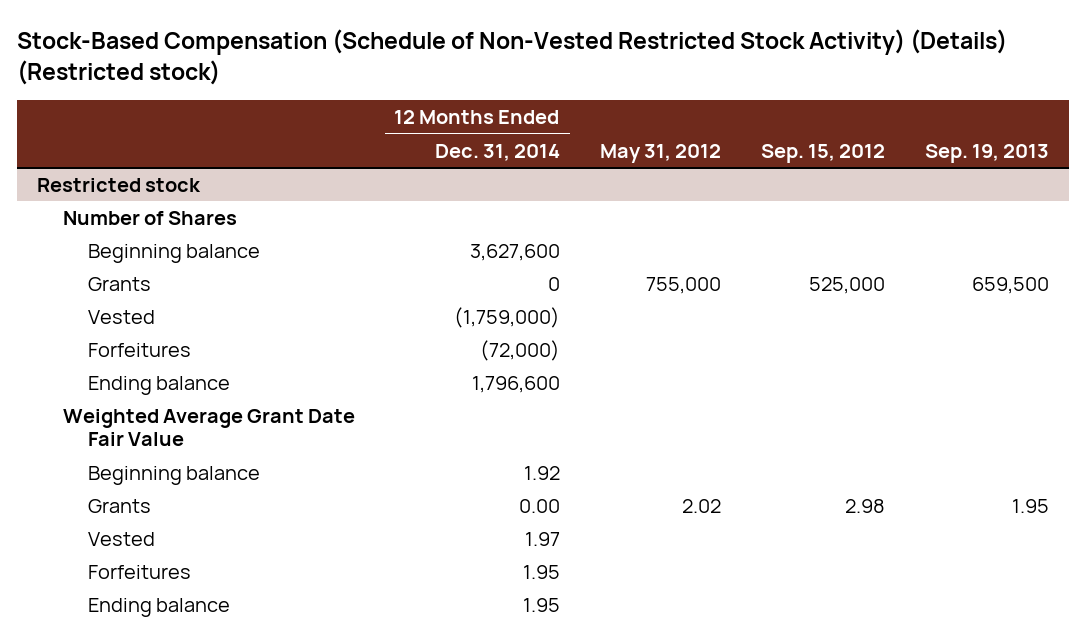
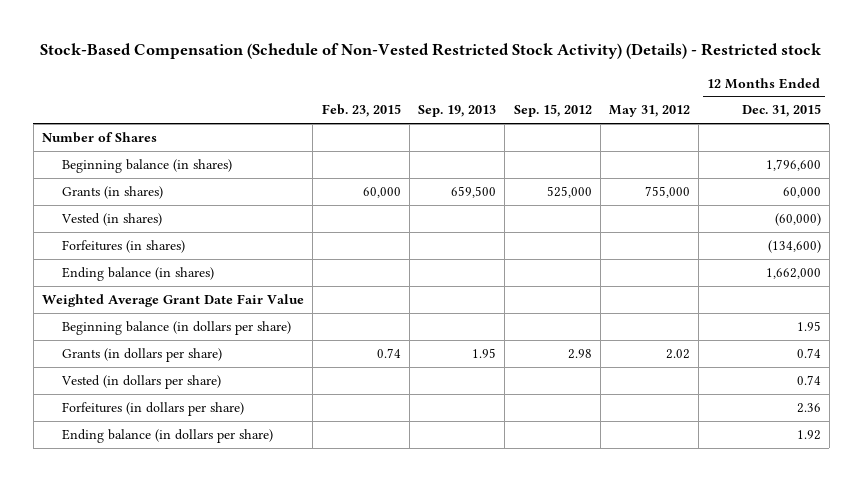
- Stock-Based Compensation (Schedule of Non-Vested Restricted Stock Activity) (Details) (Restricted stock)
+ Stock-Based Compensation (Schedule of Non-Vested Restricted Stock Activity) (Details) - Restricted stock
- | 12 Months Ended Dec. 31, 2014 | May 31, 2012 | Sep. 15, 2012 | Sep. 19, 2013
+ | Feb. 23, 2015 | Sep. 19, 2013 | Sep. 15, 2012 | May 31, 2012 | 12 Months Ended Dec. 31, 2015
- Restricted stock
- Number of Shares
- Beginning balance | 3,627,600 | | |
- Grants | 0 | 755,000 | 525,000 | 659,500
- Vested | (1,759,000) | | |
- Forfeitures | (72,000) | | |
- Ending balance | 1,796,600 | | |
- Weighted Average Grant Date Fair Value
- Beginning balance | 1.92 | | |
- Grants | 0.00 | 2.02 | 2.98 | 1.95
- Vested | 1.97 | | |
- Forfeitures | 1.95 | | |
- Ending balance | 1.95 | | |
+ Number of Shares
+ Beginning balance (in shares) | | | | | 1,796,600
+ Grants (in shares) | 60,000 | 659,500 | 525,000 | 755,000 | 60,000
+ Vested (in shares) | | | | | (60,000)
+ Forfeitures (in shares) | | | | | (134,600)
+ Ending balance (in shares) | | | | | 1,662,000
+ Weighted Average Grant Date Fair Value
+ Beginning balance (in dollars per share) | | | | | 1.95
+ Grants (in dollars per share) | 0.74 | 1.95 | 2.98 | 2.02 | 0.74
+ Vested (in dollars per share) | | | | | 0.74
+ Forfeitures (in dollars per share) | | | | | 2.36
+ Ending balance (in dollars per share) | | | | | 1.92

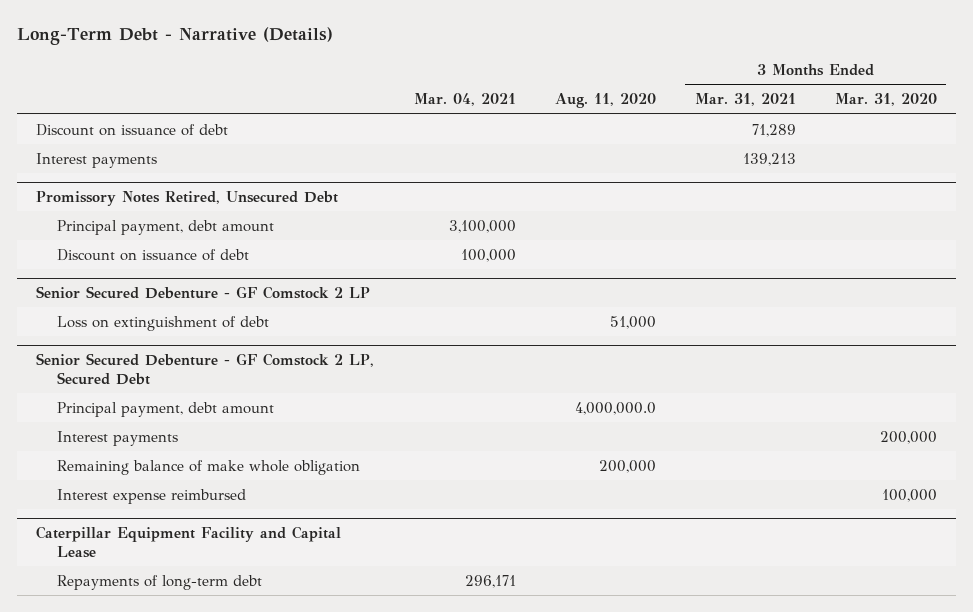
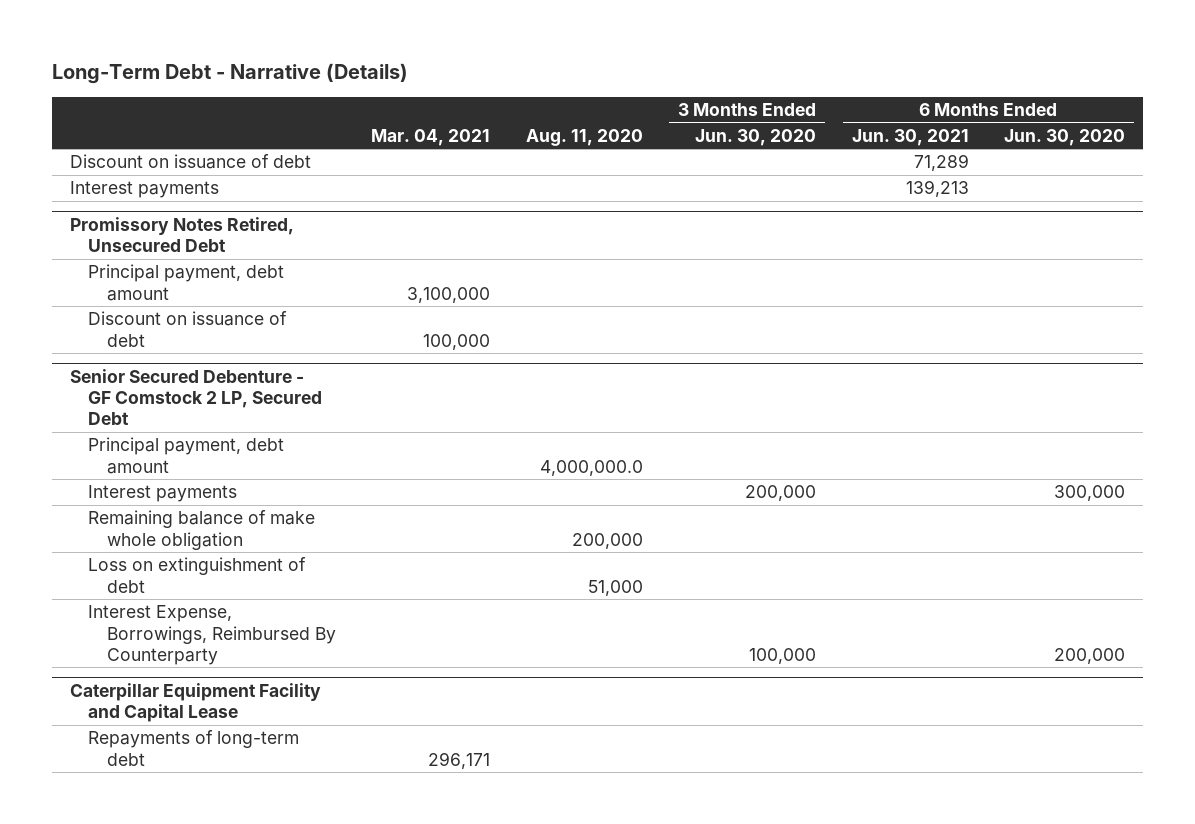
- | Mar. 04, 2021 | Aug. 11, 2020 | 3 Months Ended Mar. 31, 2021 | 3 Months Ended Mar. 31, 2020
+ | Mar. 04, 2021 | Aug. 11, 2020 | 3 Months Ended Jun. 30, 2020 | 6 Months Ended Jun. 30, 2021 | 6 Months Ended Jun. 30, 2020
- Senior Secured Debenture - GF Comstock 2 LP
- Loss on extinguishment of debt | | 51,000 | |
@ Senior Secured Debenture - GF Comstock 2 LP, Secured Debt
- Interest expense reimbursed | | | | 100,000
+ Loss on extinguishment of debt | | 51,000 | | |
+ Interest Expense, Borrowings, Reimbursed By Counterparty | | | 100,000 | | 200,000

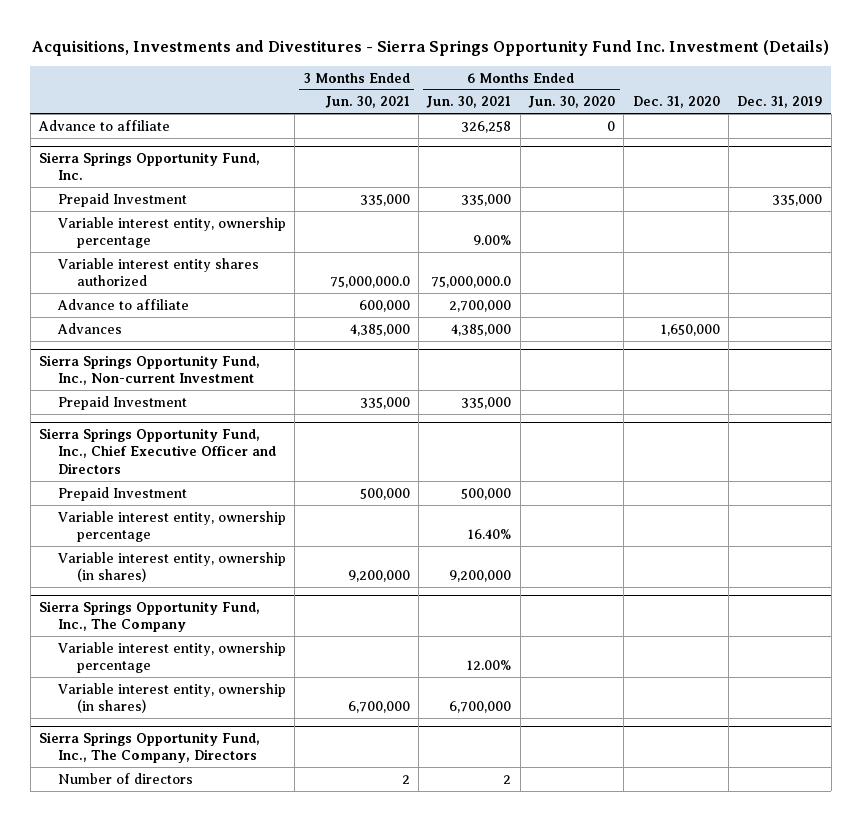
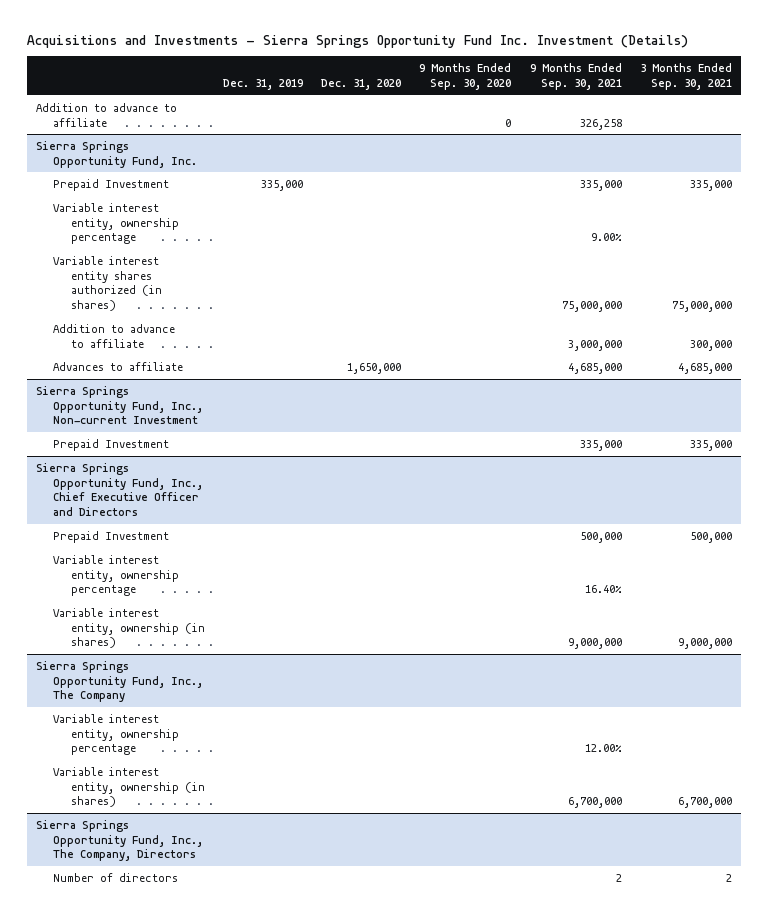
- Acquisitions, Investments and Divestitures - Sierra Springs Opportunity Fund Inc. Investment (Details)
+ Acquisitions and Investments - Sierra Springs Opportunity Fund Inc. Investment (Details)
- | 3 Months Ended Jun. 30, 2021 | 6 Months Ended Jun. 30, 2021 | 6 Months Ended Jun. 30, 2020 | Dec. 31, 2020 | Dec. 31, 2019
+ | Dec. 31, 2019 | Dec. 31, 2020 | 9 Months Ended Sep. 30, 2020 | 9 Months Ended Sep. 30, 2021 | 3 Months Ended Sep. 30, 2021
- Advance to affiliate | | 326,258 | 0 | |
+ Addition to advance to affiliate | | | 0 | 326,258 |
@ Sierra Springs Opportunity Fund, Inc.
- Variable interest entity shares authorized | 75,000,000.0 | 75,000,000.0 | | |
- Advance to affiliate | 600,000 | 2,700,000 | | |
- Advances | 4,385,000 | 4,385,000 | | 1,650,000 |
+ Variable interest entity shares authorized (in shares) | | | | 75,000,000 | 75,000,000
+ Addition to advance to affiliate | | | | 3,000,000 | 300,000
+ Advances to affiliate | | 1,650,000 | | 4,685,000 | 4,685,000

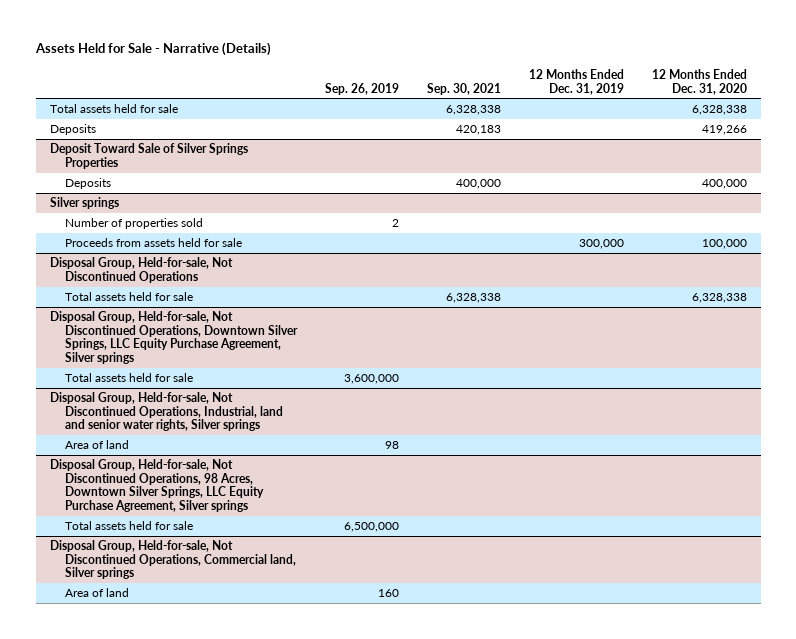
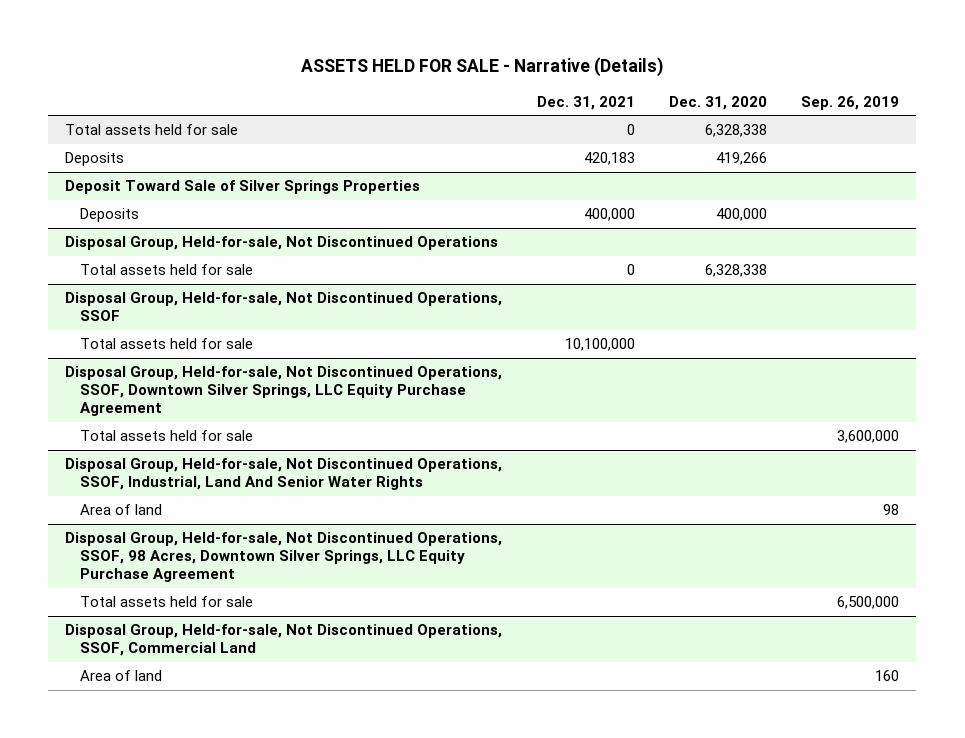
- Assets Held for Sale - Narrative (Details)
+ ASSETS HELD FOR SALE - Narrative (Details)
- | Sep. 26, 2019 | Sep. 30, 2021 | 12 Months Ended Dec. 31, 2019 | 12 Months Ended Dec. 31, 2020
+ | Dec. 31, 2021 | Dec. 31, 2020 | Sep. 26, 2019
- Silver springs
- Number of properties sold | 2 | | |
- Proceeds from assets held for sale | | | 300,000 | 100,000
- Disposal Group, Held-for-sale, Not Discontinued Operations, Downtown Silver Springs, LLC Equity Purchase Agreement, Silver springs
+ Disposal Group, Held-for-sale, Not Discontinued Operations, SSOF
+ Total assets held for sale | 10,100,000 | |
+ Disposal Group, Held-for-sale, Not Discontinued Operations, SSOF, Downtown Silver Springs, LLC Equity Purchase Agreement
- Disposal Group, Held-for-sale, Not Discontinued Operations, Industrial, land and senior water rights, Silver springs
+ Disposal Group, Held-for-sale, Not Discontinued Operations, SSOF, Industrial, Land And Senior Water Rights
- Disposal Group, Held-for-sale, Not Discontinued Operations, 98 Acres, Downtown Silver Springs, LLC Equity Purchase Agreement, Silver springs
+ Disposal Group, Held-for-sale, Not Discontinued Operations, SSOF, 98 Acres, Downtown Silver Springs, LLC Equity Purchase Agreement
- Disposal Group, Held-for-sale, Not Discontinued Operations, Commercial land, Silver springs
+ Disposal Group, Held-for-sale, Not Discontinued Operations, SSOF, Commercial Land

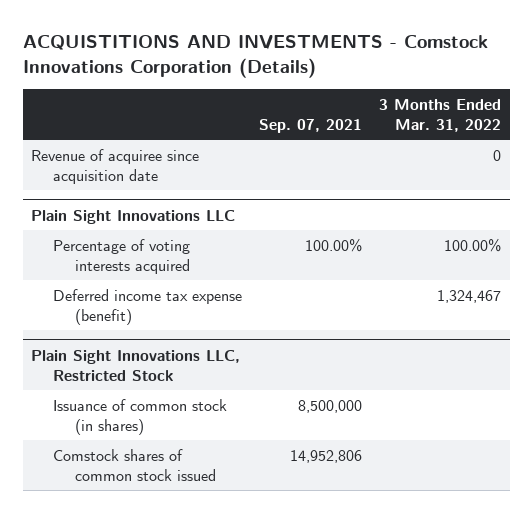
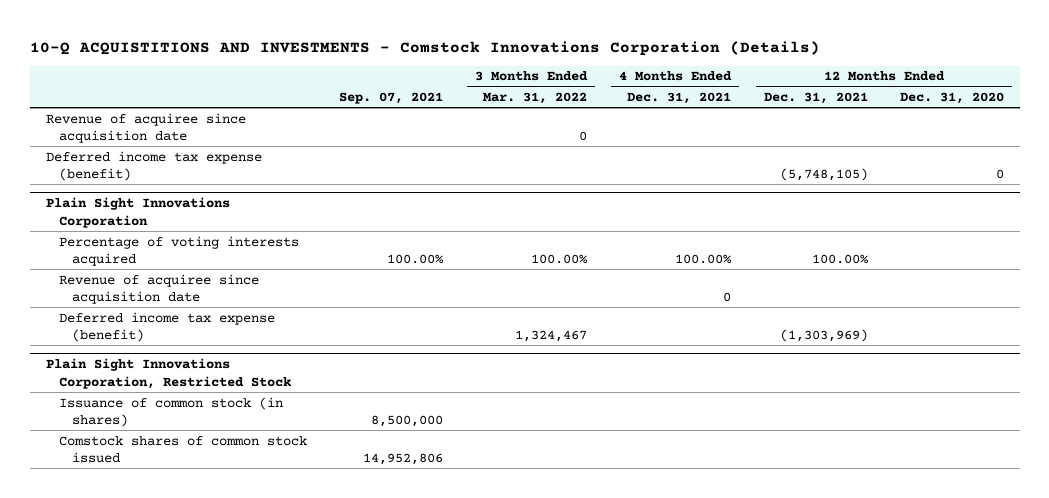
- ACQUISTITIONS AND INVESTMENTS - Comstock Innovations Corporation (Details)
+ 10-Q ACQUISTITIONS AND INVESTMENTS - Comstock Innovations Corporation (Details)
- | Sep. 07, 2021 | 3 Months Ended Mar. 31, 2022
+ | Sep. 07, 2021 | 3 Months Ended Mar. 31, 2022 | 4 Months Ended Dec. 31, 2021 | 12 Months Ended Dec. 31, 2021 | 12 Months Ended Dec. 31, 2020
- Plain Sight Innovations LLC
+ Deferred income tax expense (benefit) | | | | (5,748,105) | 0
+ Plain Sight Innovations Corporation
+ Revenue of acquiree since acquisition date | | | 0 | |
- Plain Sight Innovations LLC, Restricted Stock
+ Plain Sight Innovations Corporation, Restricted Stock

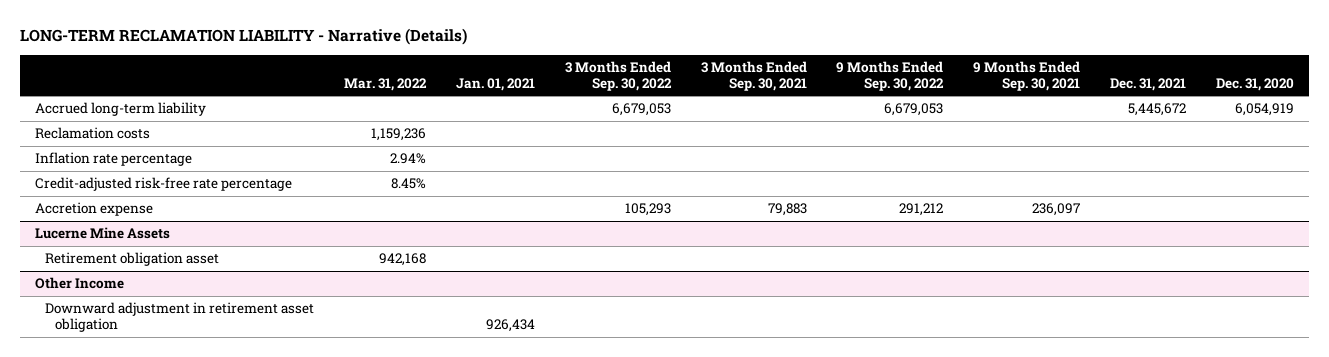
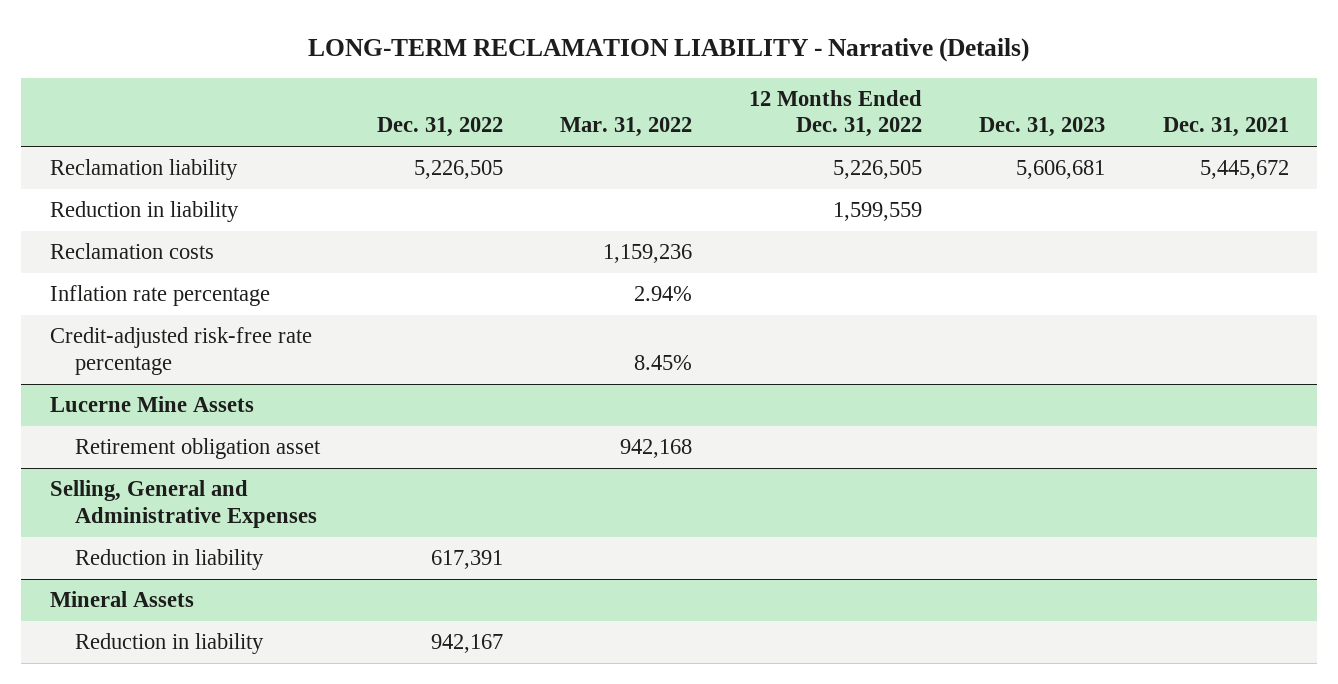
- | Mar. 31, 2022 | Jan. 01, 2021 | 3 Months Ended Sep. 30, 2022 | 3 Months Ended Sep. 30, 2021 | 9 Months Ended Sep. 30, 2022 | 9 Months Ended Sep. 30, 2021 | Dec. 31, 2021 | Dec. 31, 2020
+ | Dec. 31, 2022 | Mar. 31, 2022 | 12 Months Ended Dec. 31, 2022 | Dec. 31, 2023 | Dec. 31, 2021
- Accrued long-term liability | | | 6,679,053 | | 6,679,053 | | 5,445,672 | 6,054,919
+ Reclamation liability | 5,226,505 | | 5,226,505 | 5,606,681 | 5,445,672
+ Reduction in liability | | | 1,599,559 | |
- Accretion expense | | | 105,293 | 79,883 | 291,212 | 236,097 | |
- Other Income
- Downward adjustment in retirement asset obligation | | 926,434 | | | | | |
+ Selling, General and Administrative Expenses
+ Reduction in liability | 617,391 | | | |
+ Mineral Assets
+ Reduction in liability | 942,167 | | | |

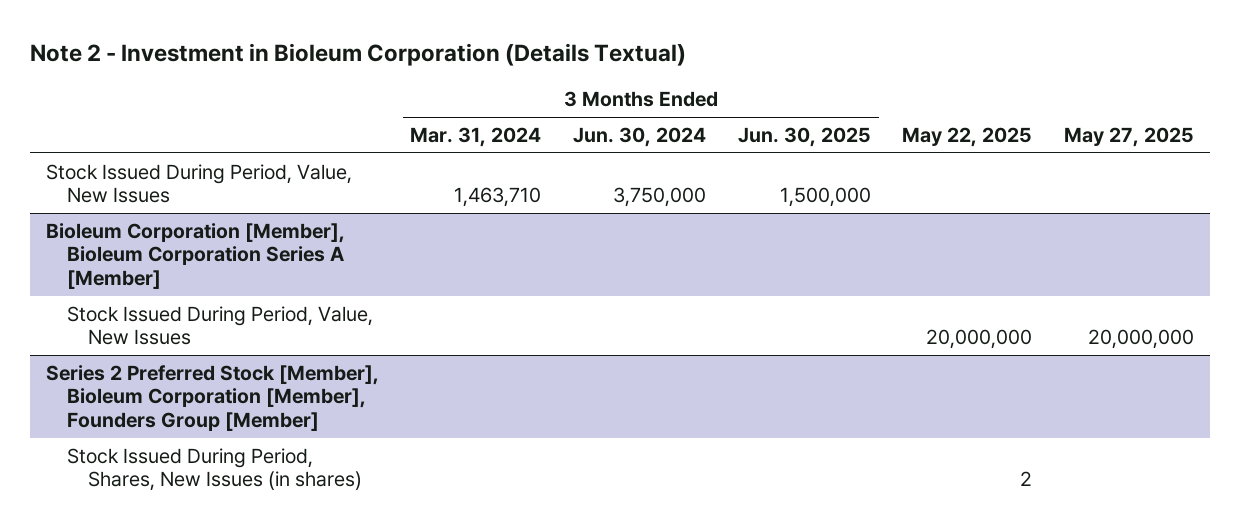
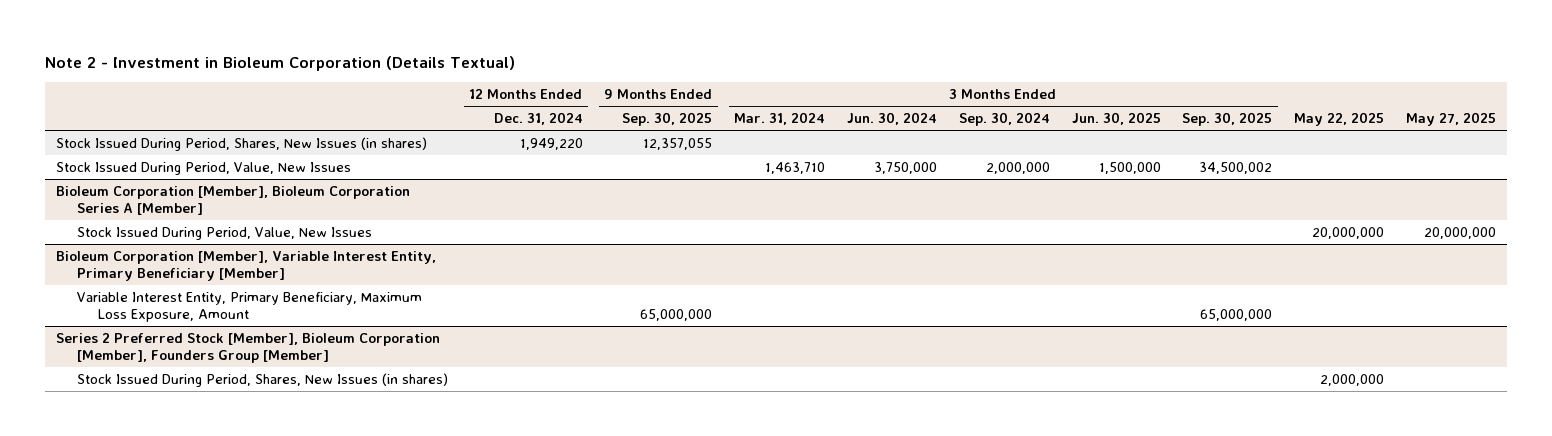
- | 3 Months Ended Mar. 31, 2024 | 3 Months Ended Jun. 30, 2024 | 3 Months Ended Jun. 30, 2025 | May 22, 2025 | May 27, 2025
+ | 12 Months Ended Dec. 31, 2024 | 9 Months Ended Sep. 30, 2025 | 3 Months Ended Mar. 31, 2024 | 3 Months Ended Jun. 30, 2024 | 3 Months Ended Sep. 30, 2024 | 3 Months Ended Jun. 30, 2025 | 3 Months Ended Sep. 30, 2025 | May 22, 2025 | May 27, 2025
+ Stock Issued During Period, Shares, New Issues (in shares) | 1,949,220 | 12,357,055 | | | | | | |
+ Bioleum Corporation [Member], Variable Interest Entity, Primary Beneficiary [Member]
+ Variable Interest Entity, Primary Beneficiary, Maximum Loss Exposure, Amount | | 65,000,000 | | | | | 65,000,000 | |
@ Series 2 Preferred Stock [Member], Bioleum Corporation [Member], Founders Group [Member]
- Stock Issued During Period, Shares, New Issues (in shares) | | | | 2 |
+ Stock Issued During Period, Shares, New Issues (in shares) | | | | | | | | 2,000,000 |

